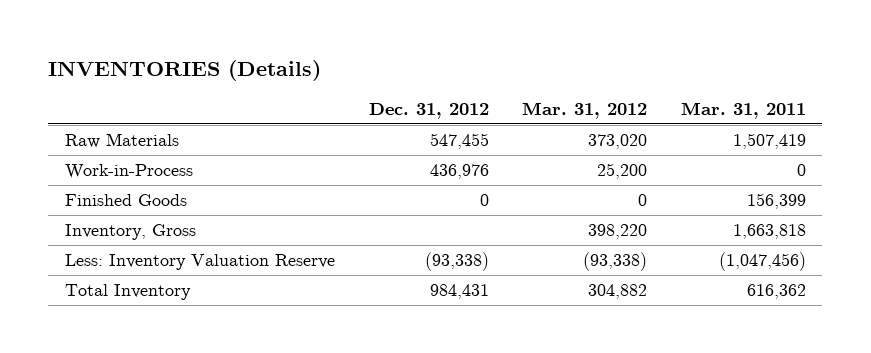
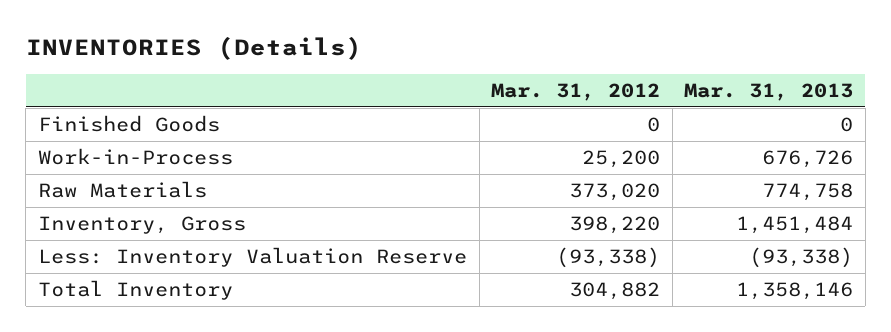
- | Dec. 31, 2012 | Mar. 31, 2012 | Mar. 31, 2011
+ | Mar. 31, 2012 | Mar. 31, 2013
moved down: Work-in-Process | 25,200 | 676,726
moved down: Raw Materials | 373,020 | 774,758

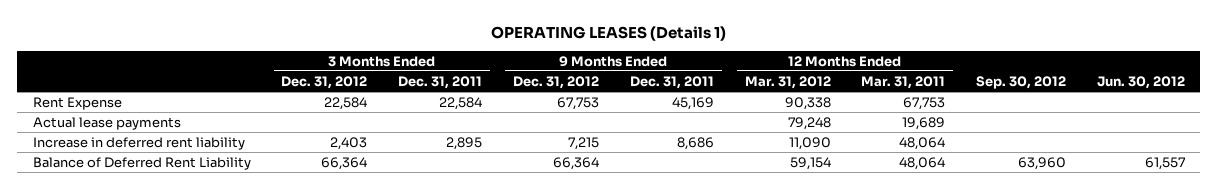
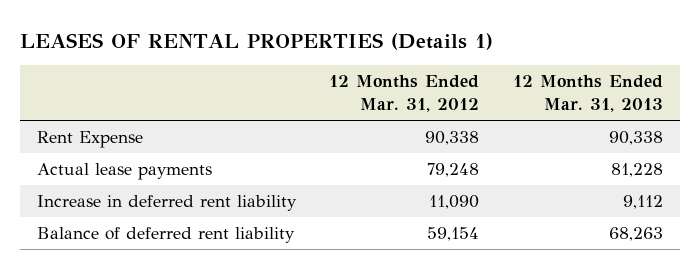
- OPERATING LEASES (Details 1)
+ LEASES OF RENTAL PROPERTIES (Details 1)
- | 3 Months Ended Dec. 31, 2012 | 3 Months Ended Dec. 31, 2011 | 9 Months Ended Dec. 31, 2012 | 9 Months Ended Dec. 31, 2011 | 12 Months Ended Mar. 31, 2012 | 12 Months Ended Mar. 31, 2011 | Sep. 30, 2012 | Jun. 30, 2012
+ | 12 Months Ended Mar. 31, 2012 | 12 Months Ended Mar. 31, 2013
- Balance of Deferred Rent Liability | 66,364 | | 66,364 | | 59,154 | 48,064 | 63,960 | 61,557
+ Balance of deferred rent liability | 59,154 | 68,263

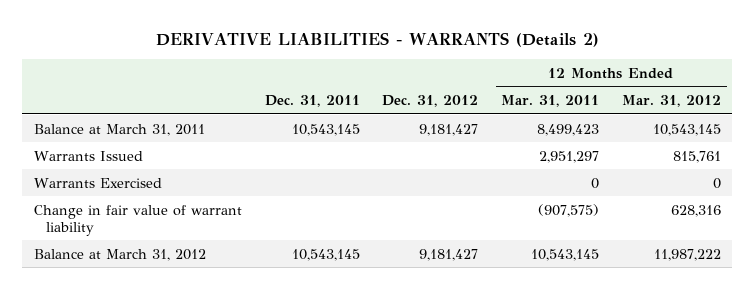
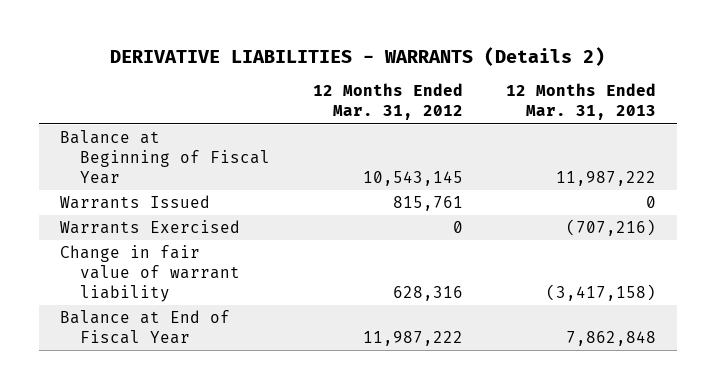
- | Dec. 31, 2011 | Dec. 31, 2012 | 12 Months Ended Mar. 31, 2011 | 12 Months Ended Mar. 31, 2012
+ | 12 Months Ended Mar. 31, 2012 | 12 Months Ended Mar. 31, 2013
- Balance at March 31, 2011 | 10,543,145 | 9,181,427 | 8,499,423 | 10,543,145
+ Balance at Beginning of Fiscal Year | 10,543,145 | 11,987,222
- Balance at March 31, 2012 | 10,543,145 | 9,181,427 | 10,543,145 | 11,987,222
+ Balance at End of Fiscal Year | 11,987,222 | 7,862,848

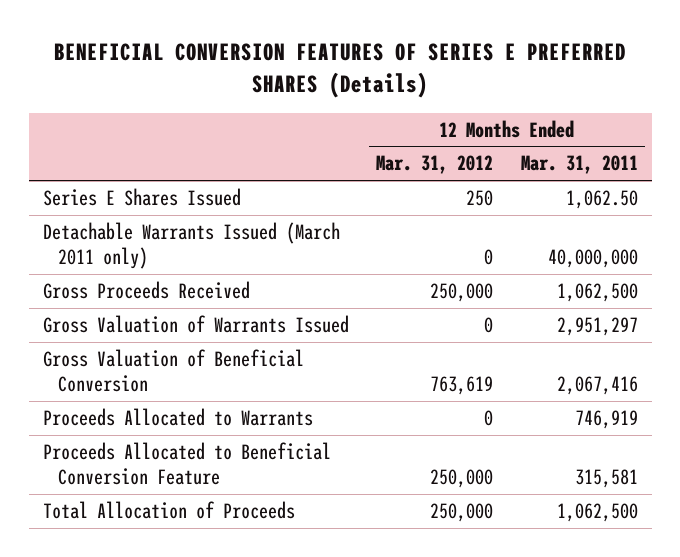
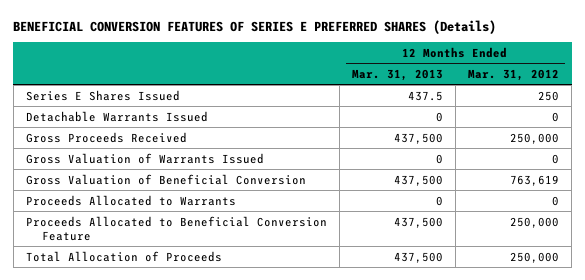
- | 12 Months Ended Mar. 31, 2012 | 12 Months Ended Mar. 31, 2011
+ | 12 Months Ended Mar. 31, 2013 | 12 Months Ended Mar. 31, 2012
- Detachable Warrants Issued (March 2011 only) | 0 | 40,000,000
+ Detachable Warrants Issued | 0 | 0

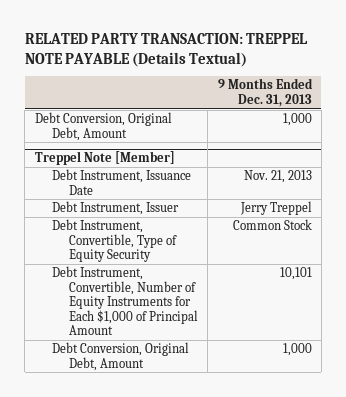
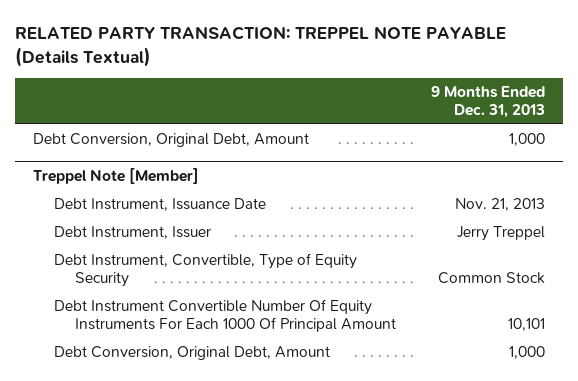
@ Treppel Note [Member]
- Debt Instrument, Convertible, Number of Equity Instruments for Each $1,000 of Principal Amount | 10,101
+ Debt Instrument Convertible Number Of Equity Instruments For Each 1000 Of Principal Amount | 10,101

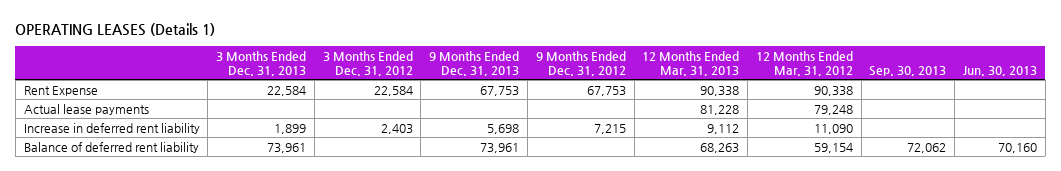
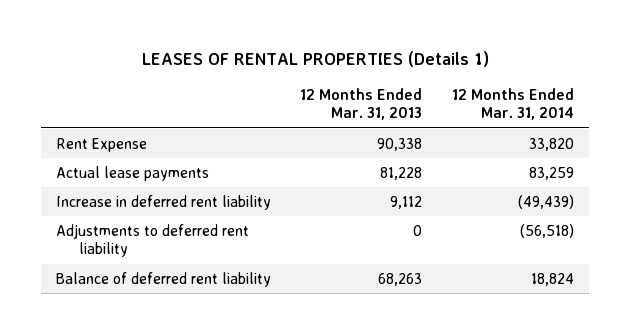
- OPERATING LEASES (Details 1)
+ LEASES OF RENTAL PROPERTIES (Details 1)
- | 3 Months Ended Dec. 31, 2013 | 3 Months Ended Dec. 31, 2012 | 9 Months Ended Dec. 31, 2013 | 9 Months Ended Dec. 31, 2012 | 12 Months Ended Mar. 31, 2013 | 12 Months Ended Mar. 31, 2012 | Sep. 30, 2013 | Jun. 30, 2013
+ | 12 Months Ended Mar. 31, 2013 | 12 Months Ended Mar. 31, 2014
+ Adjustments to deferred rent liability | 0 | (56,518)

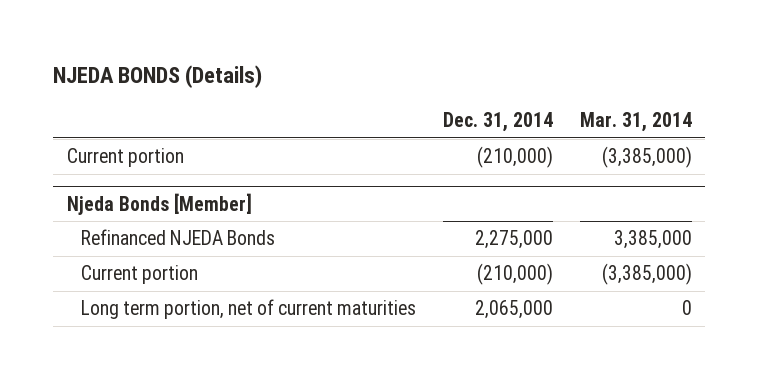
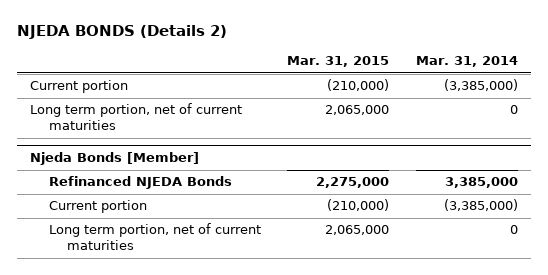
- NJEDA BONDS (Details)
+ NJEDA BONDS (Details 2)
- | Dec. 31, 2014 | Mar. 31, 2014
+ | Mar. 31, 2015 | Mar. 31, 2014
+ Long term portion, net of current maturities | 2,065,000 | 0

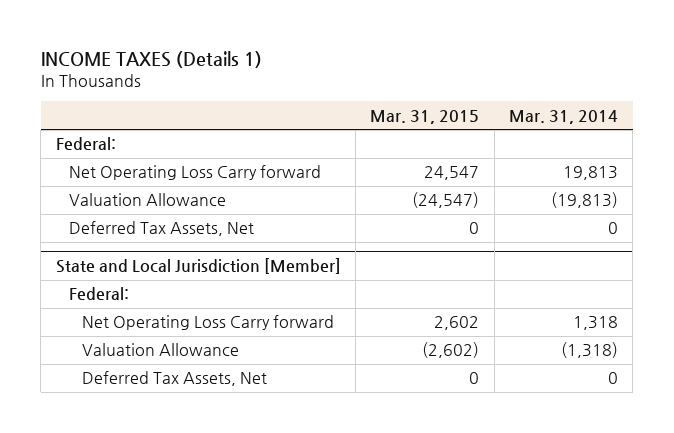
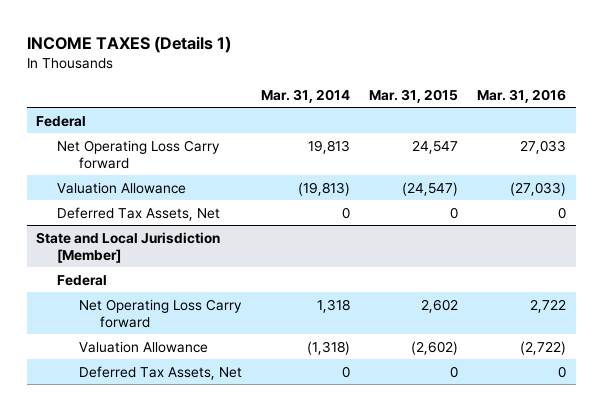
- | Mar. 31, 2015 | Mar. 31, 2014
+ | Mar. 31, 2014 | Mar. 31, 2015 | Mar. 31, 2016
- Federal:
+ Federal
@ State and Local Jurisdiction [Member]
- Federal:
+ Federal

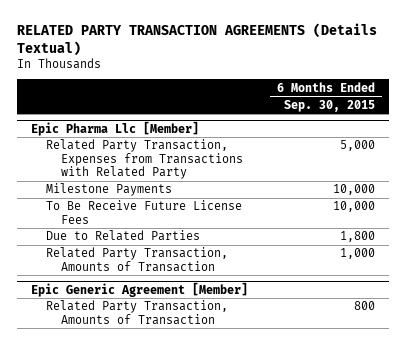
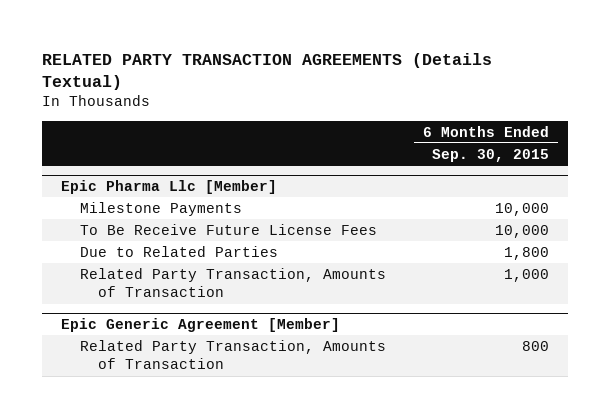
@ Epic Pharma Llc [Member]
- Related Party Transaction, Expenses from Transactions with Related Party | 5,000

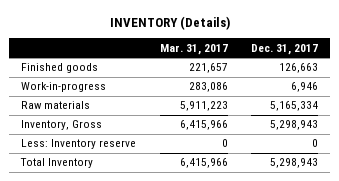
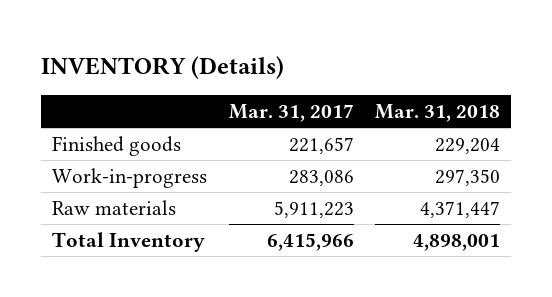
- | Mar. 31, 2017 | Dec. 31, 2017
+ | Mar. 31, 2017 | Mar. 31, 2018
- Inventory, Gross | 6,415,966 | 5,298,943
- Less: Inventory reserve | 0 | 0

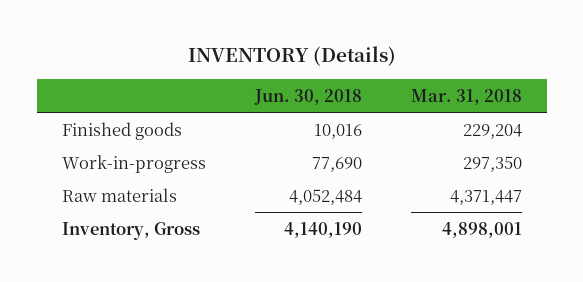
- | Mar. 31, 2017 | Mar. 31, 2018
+ | Jun. 30, 2018 | Mar. 31, 2018
- Total Inventory | 6,415,966 | 4,898,001
+ Inventory, Gross | 4,140,190 | 4,898,001

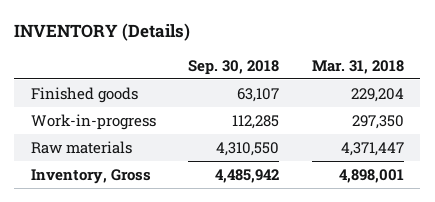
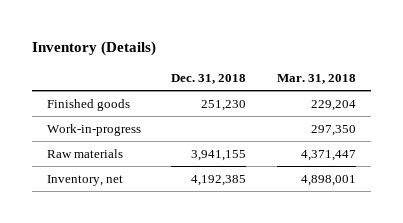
- INVENTORY (Details)
+ Inventory (Details)
- | Sep. 30, 2018 | Mar. 31, 2018
+ | Dec. 31, 2018 | Mar. 31, 2018
- Inventory, Gross | 4,485,942 | 4,898,001
+ Inventory, net | 4,192,385 | 4,898,001

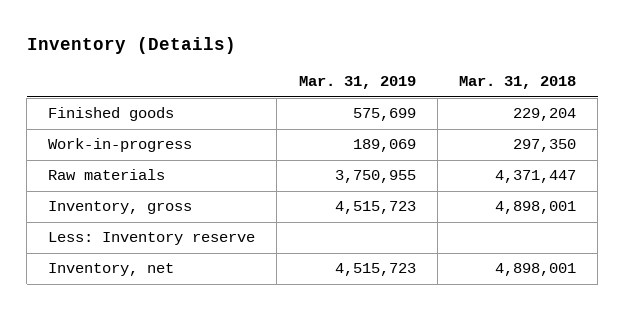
- | Dec. 31, 2018 | Mar. 31, 2018
+ | Mar. 31, 2019 | Mar. 31, 2018
+ Inventory, gross | 4,515,723 | 4,898,001
+ Less: Inventory reserve

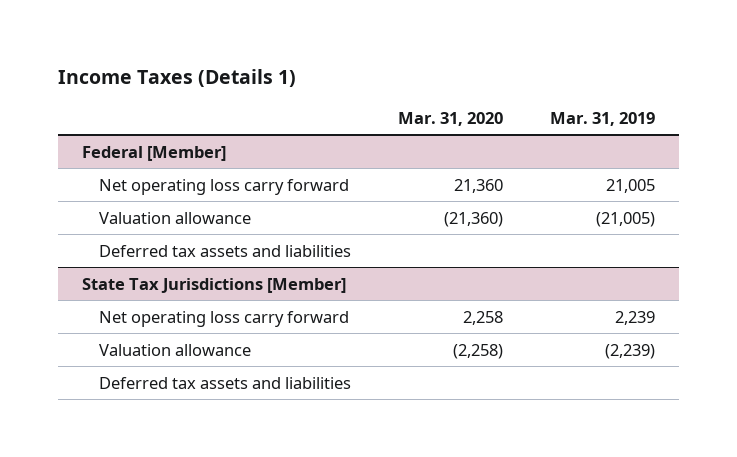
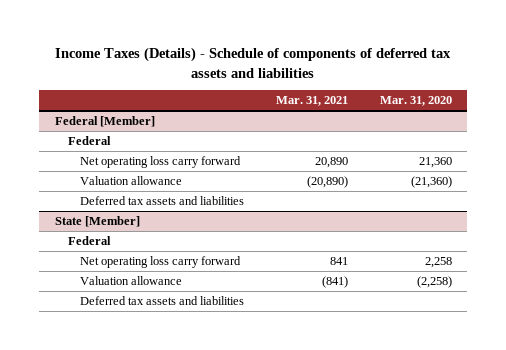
- Income Taxes (Details 1)
+ Income Taxes (Details) - Schedule of components of deferred tax assets and liabilities
- | Mar. 31, 2020 | Mar. 31, 2019
+ | Mar. 31, 2021 | Mar. 31, 2020
@ Federal [Member]
+ Federal
- State Tax Jurisdictions [Member]
+ State [Member]
+ Federal

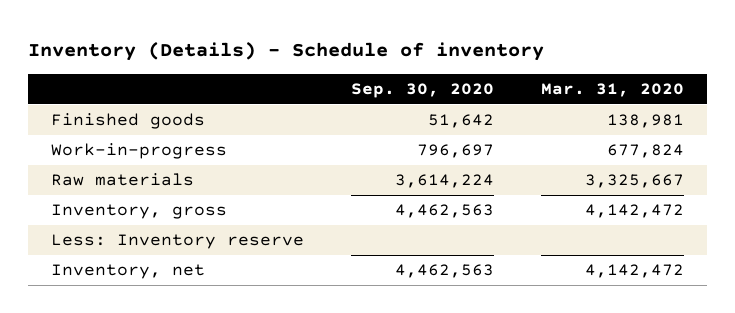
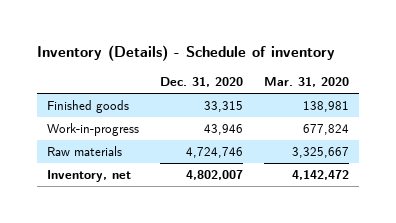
- | Sep. 30, 2020 | Mar. 31, 2020
+ | Dec. 31, 2020 | Mar. 31, 2020
- Inventory, gross | 4,462,563 | 4,142,472
- Less: Inventory reserve

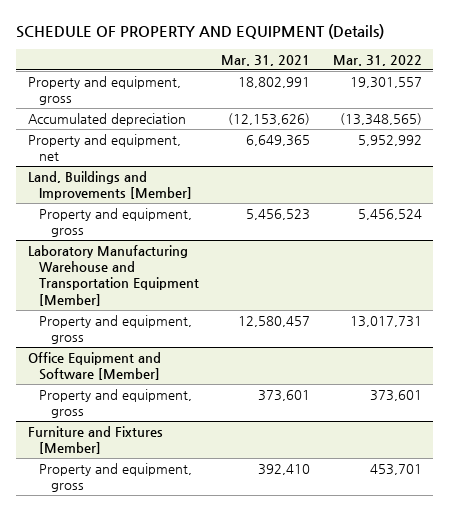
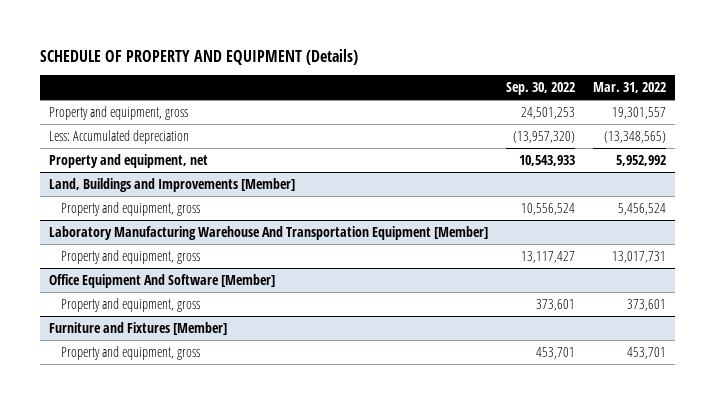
- | Mar. 31, 2021 | Mar. 31, 2022
+ | Sep. 30, 2022 | Mar. 31, 2022
- Accumulated depreciation | (12,153,626) | (13,348,565)
+ Less: Accumulated depreciation | (13,957,320) | (13,348,565)
- Laboratory Manufacturing Warehouse and Transportation Equipment [Member]
+ Laboratory Manufacturing Warehouse And Transportation Equipment [Member]
- Office Equipment and Software [Member]
+ Office Equipment And Software [Member]

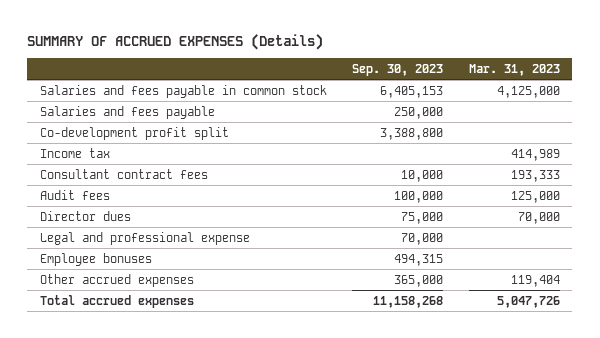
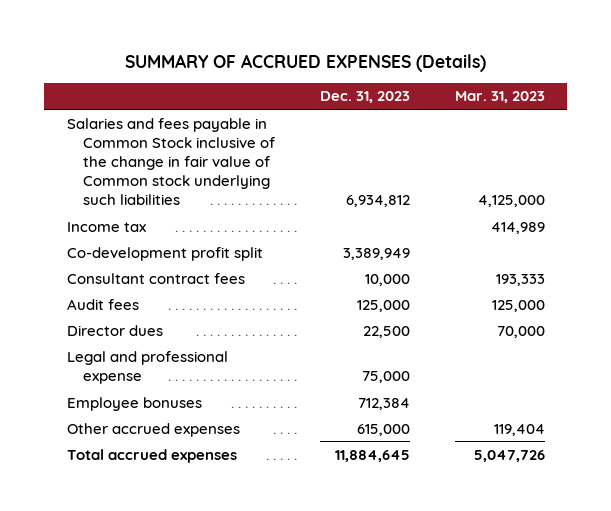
- | Sep. 30, 2023 | Mar. 31, 2023
+ | Dec. 31, 2023 | Mar. 31, 2023
- Salaries and fees payable in common stock | 6,405,153 | 4,125,000
- Salaries and fees payable | 250,000 |
+ Salaries and fees payable in Common Stock inclusive of the change in fair value of Common stock underlying such liabilities | 6,934,812 | 4,125,000
moved down: Co-development profit split | 3,389,949 |

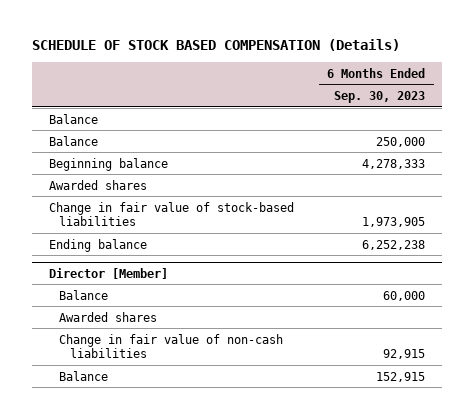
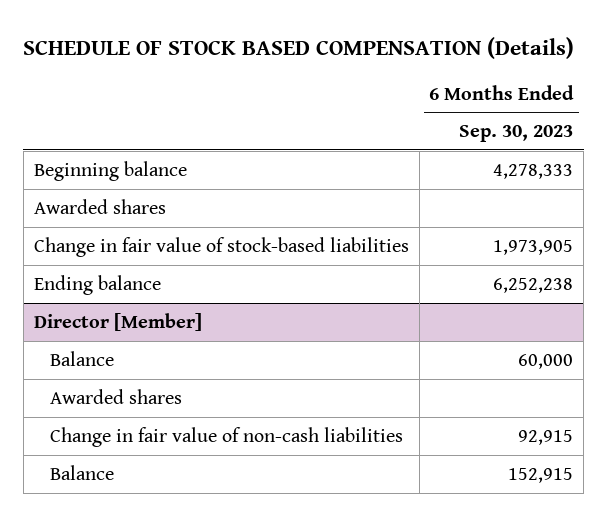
- Balance
- Balance | 250,000

